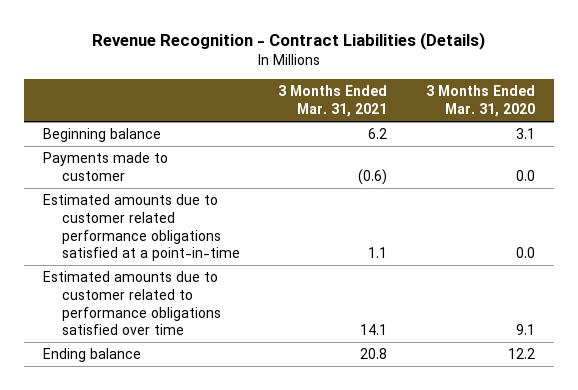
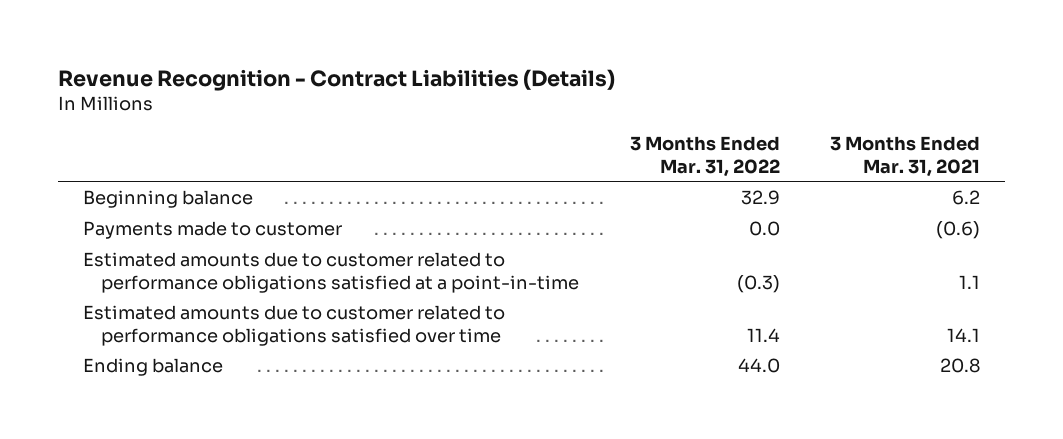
- | 3 Months Ended Mar. 31, 2021 | 3 Months Ended Mar. 31, 2020
+ | 3 Months Ended Mar. 31, 2022 | 3 Months Ended Mar. 31, 2021
- Estimated amounts due to customer related performance obligations satisfied at a point-in-time | 1.1 | 0.0
+ Estimated amounts due to customer related to performance obligations satisfied at a point-in-time | (0.3) | 1.1

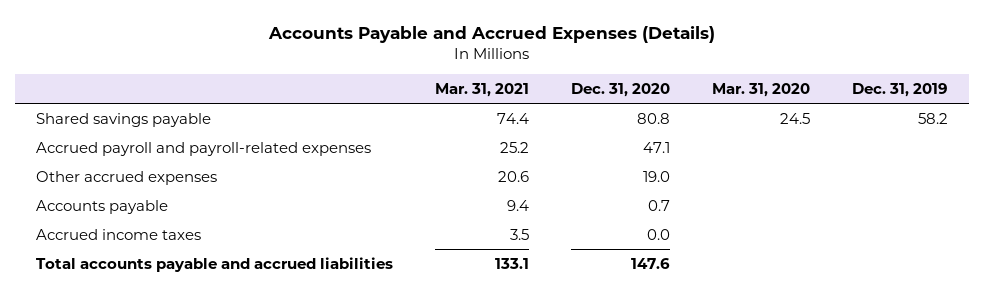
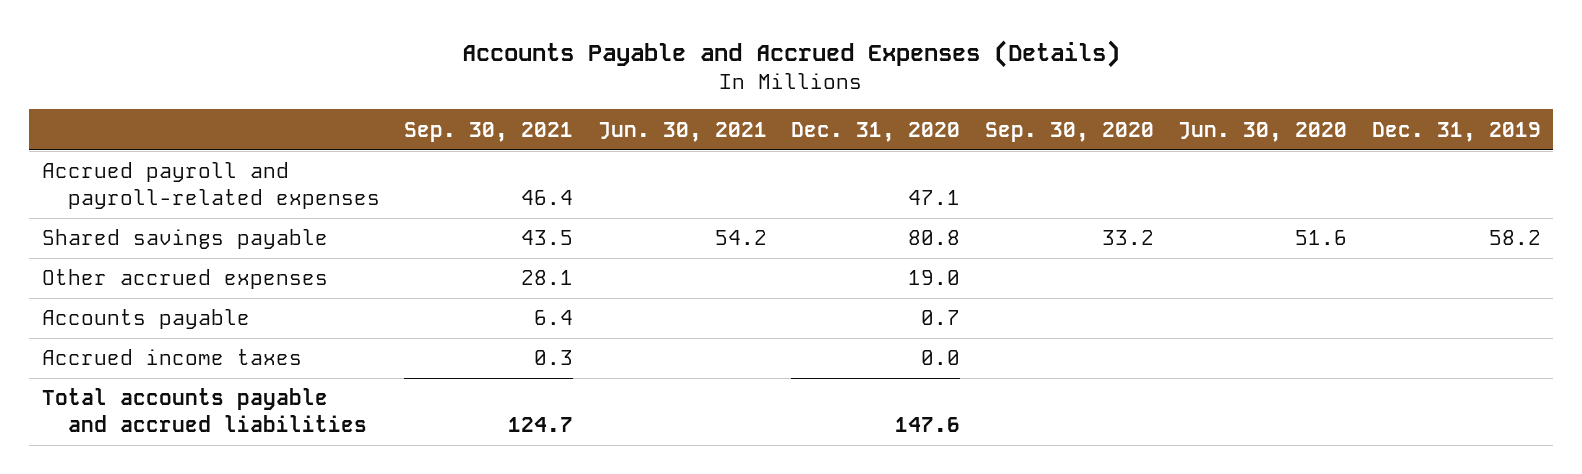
- | Mar. 31, 2021 | Dec. 31, 2020 | Mar. 31, 2020 | Dec. 31, 2019
+ | Sep. 30, 2021 | Jun. 30, 2021 | Dec. 31, 2020 | Sep. 30, 2020 | Jun. 30, 2020 | Dec. 31, 2019
moved down: Shared savings payable | 43.5 | 54.2 | 80.8 | 33.2 | 51.6 | 58.2

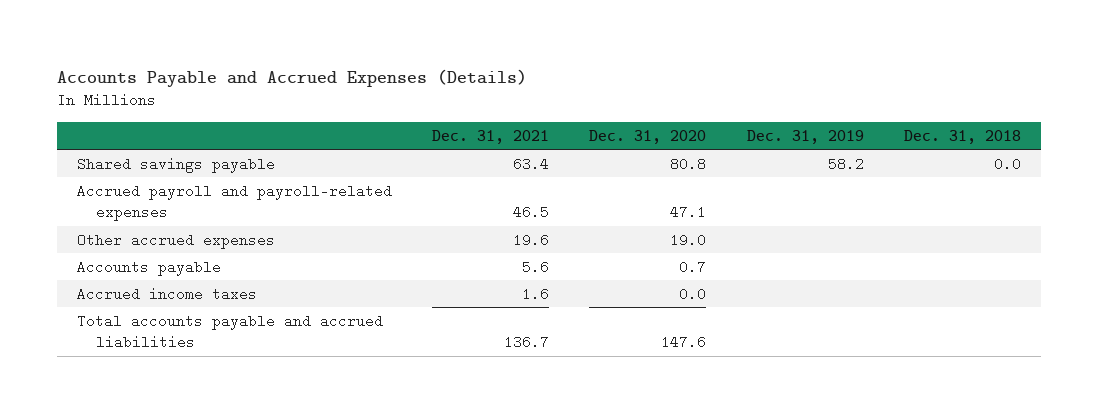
- | Sep. 30, 2021 | Jun. 30, 2021 | Dec. 31, 2020 | Sep. 30, 2020 | Jun. 30, 2020 | Dec. 31, 2019
+ | Dec. 31, 2021 | Dec. 31, 2020 | Dec. 31, 2019 | Dec. 31, 2018
moved down: Accrued payroll and payroll-related expenses | 46.5 | 47.1 | |

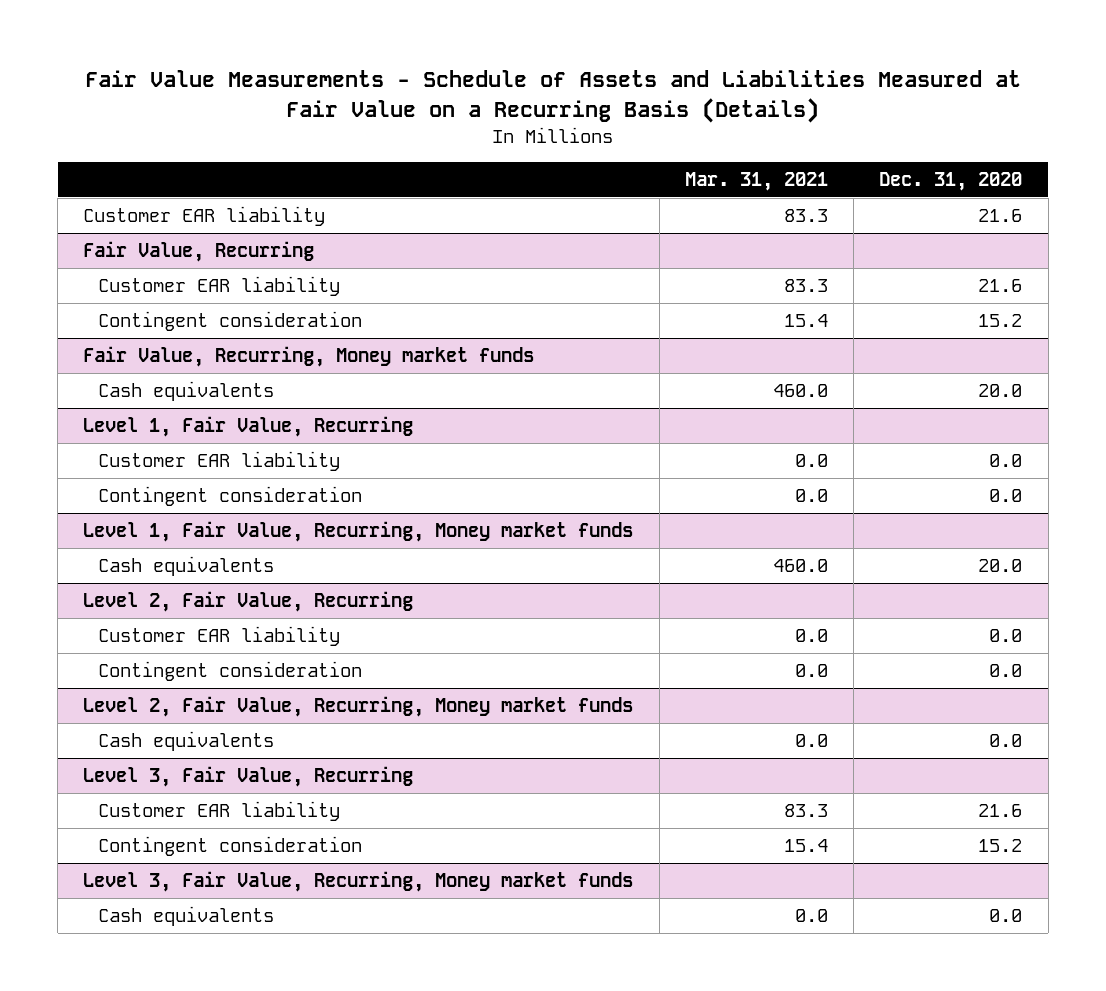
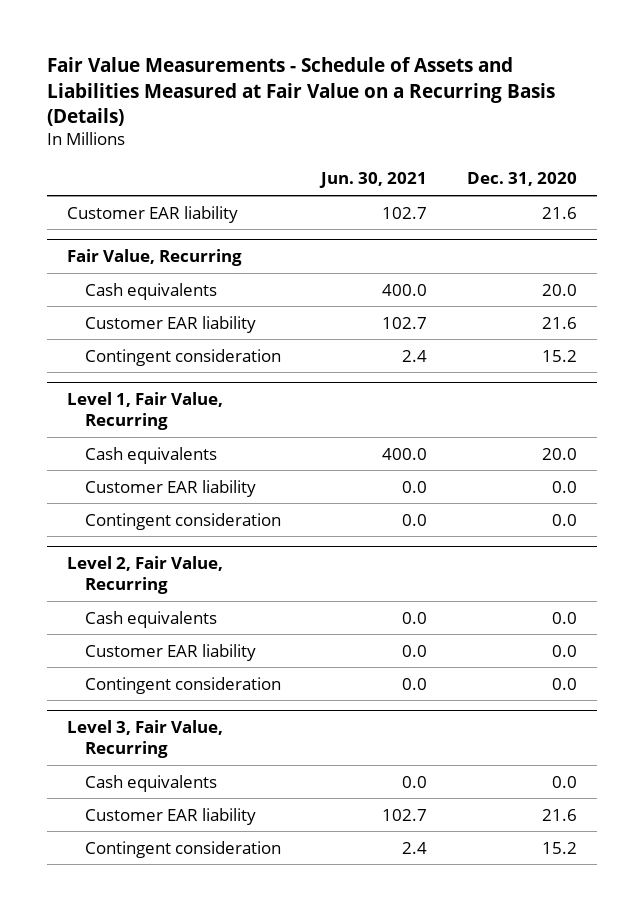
- | Mar. 31, 2021 | Dec. 31, 2020
+ | Jun. 30, 2021 | Dec. 31, 2020
@ Fair Value, Recurring
+ Cash equivalents | 400.0 | 20.0
- Fair Value, Recurring, Money market funds
- Cash equivalents | 460.0 | 20.0
@ Level 1, Fair Value, Recurring
+ Cash equivalents | 400.0 | 20.0
- Level 1, Fair Value, Recurring, Money market funds
- Cash equivalents | 460.0 | 20.0
@ Level 2, Fair Value, Recurring
+ Cash equivalents | 0.0 | 0.0
- Level 2, Fair Value, Recurring, Money market funds
- Cash equivalents | 0.0 | 0.0
@ Level 3, Fair Value, Recurring
+ Cash equivalents | 0.0 | 0.0
- Level 3, Fair Value, Recurring, Money market funds
- Cash equivalents | 0.0 | 0.0

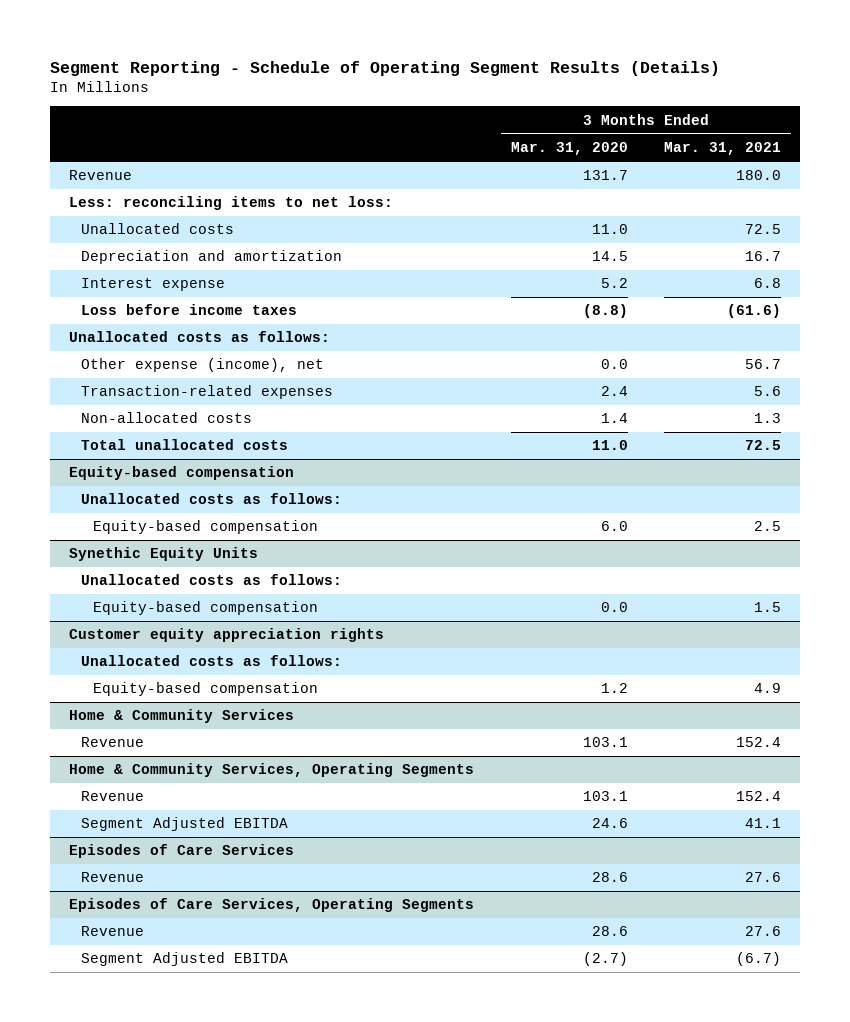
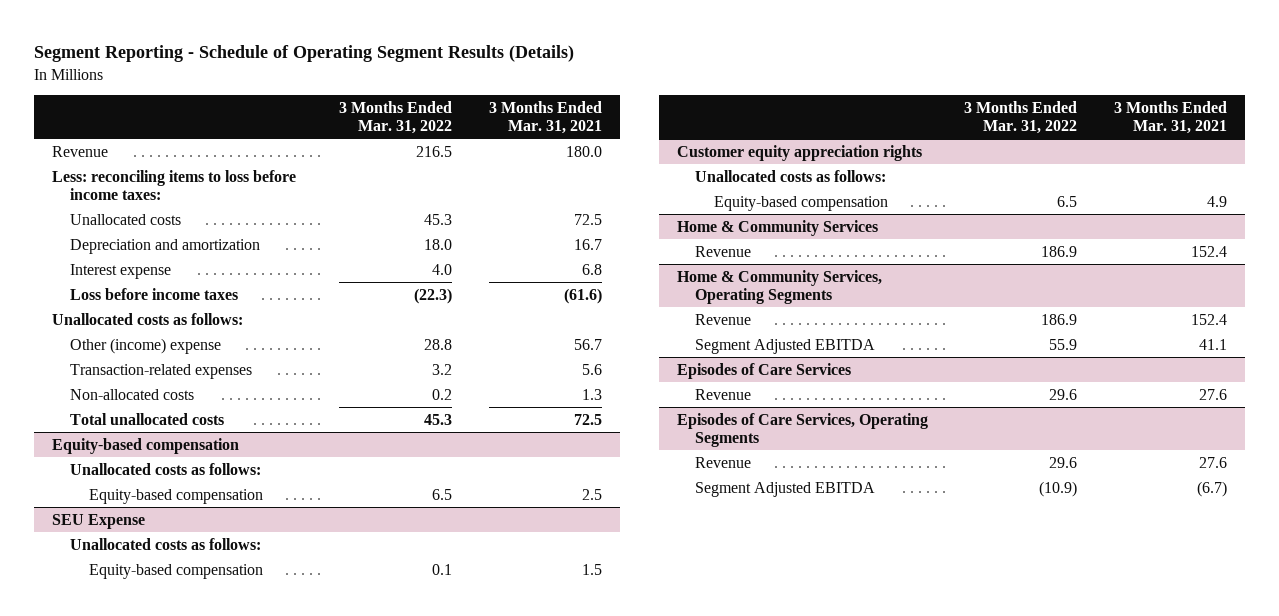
- | 3 Months Ended Mar. 31, 2020 | 3 Months Ended Mar. 31, 2021
+ | 3 Months Ended Mar. 31, 2022 | 3 Months Ended Mar. 31, 2021
- Less: reconciling items to net loss:
+ Less: reconciling items to loss before income taxes:
- Other expense (income), net | 0.0 | 56.7
+ Other (income) expense | 28.8 | 56.7
- Synethic Equity Units
+ SEU Expense

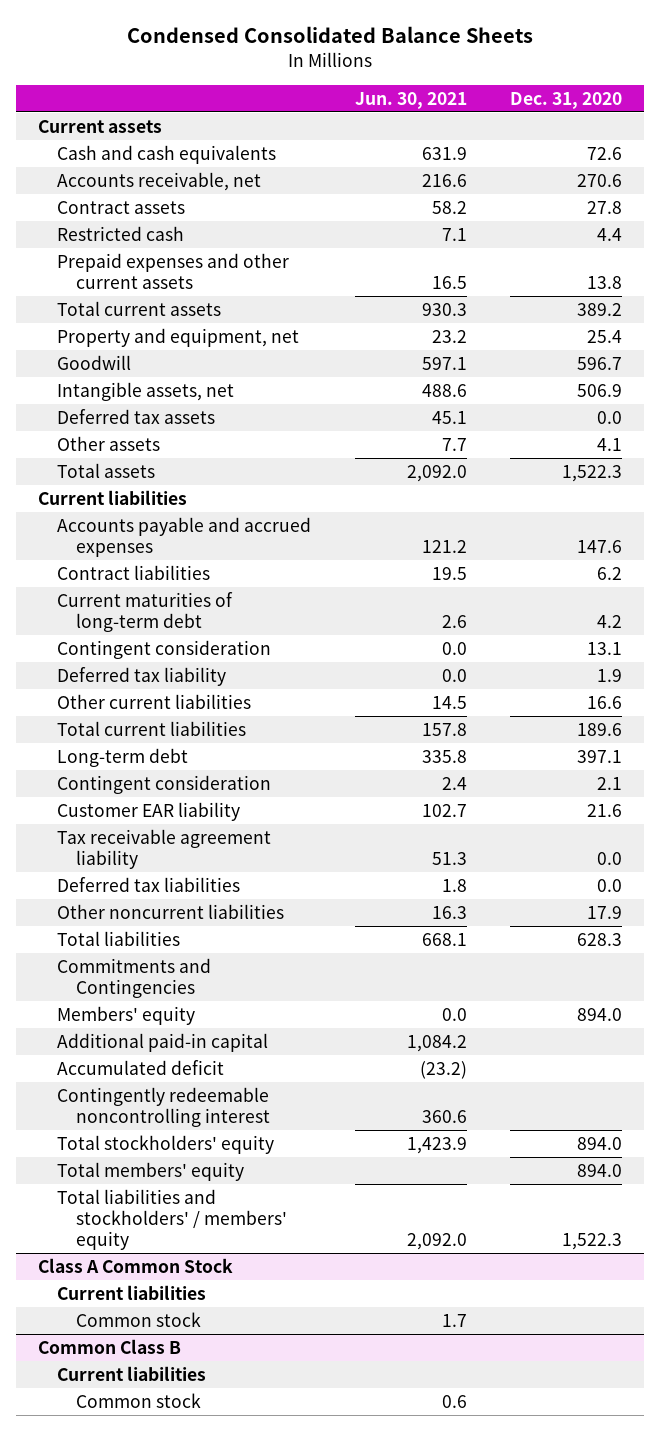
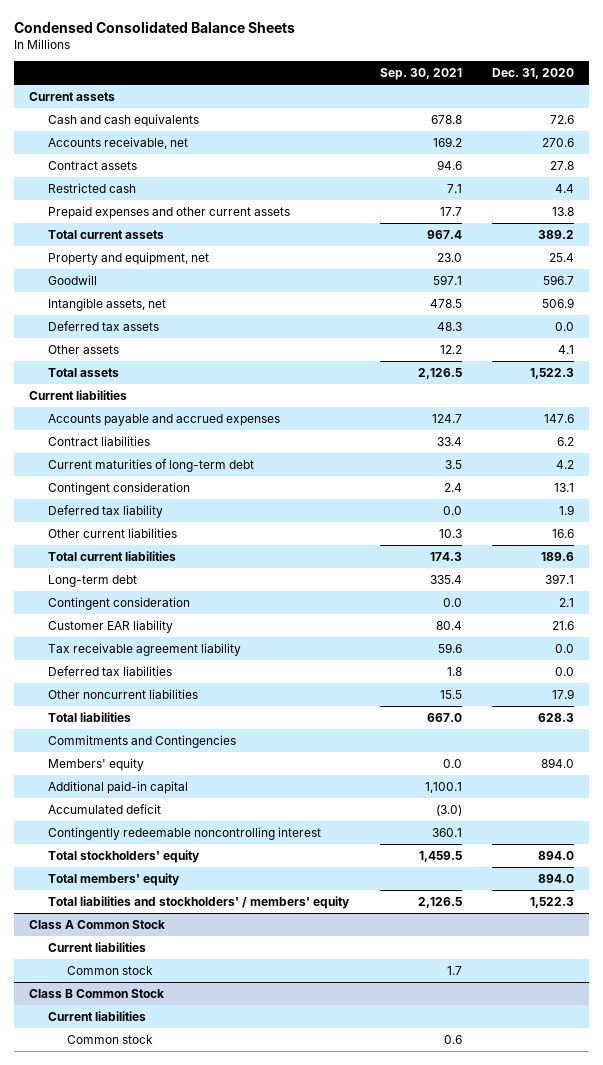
- | Jun. 30, 2021 | Dec. 31, 2020
+ | Sep. 30, 2021 | Dec. 31, 2020
- Common Class B
+ Class B Common Stock

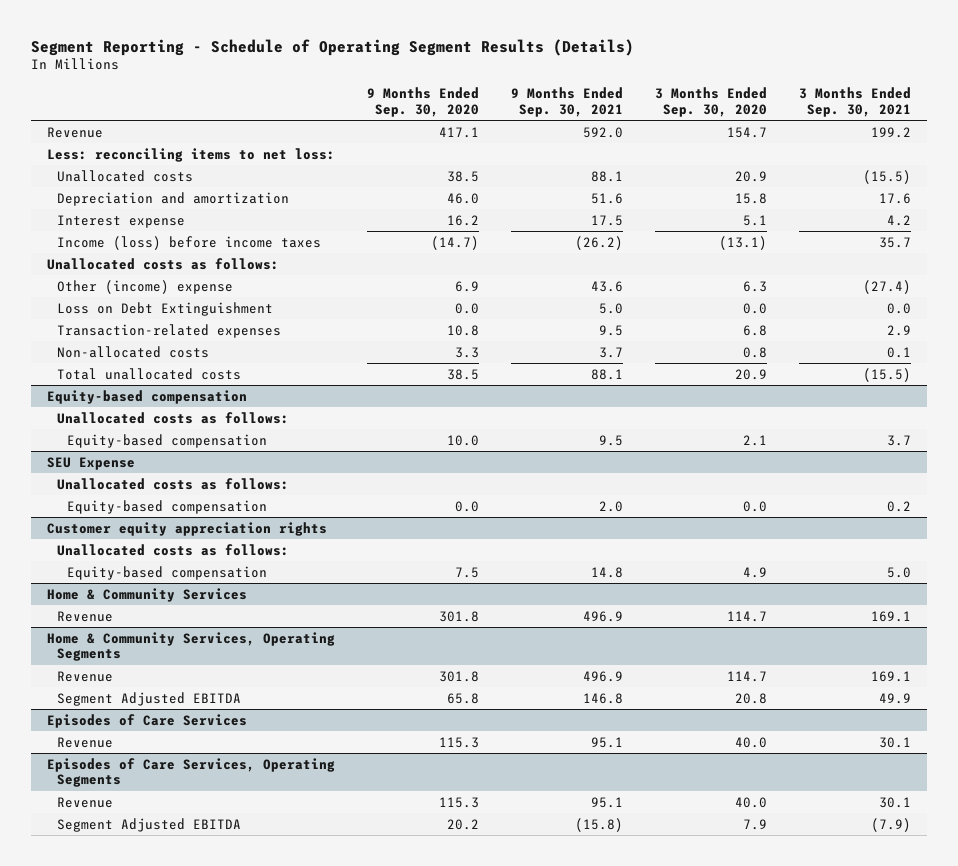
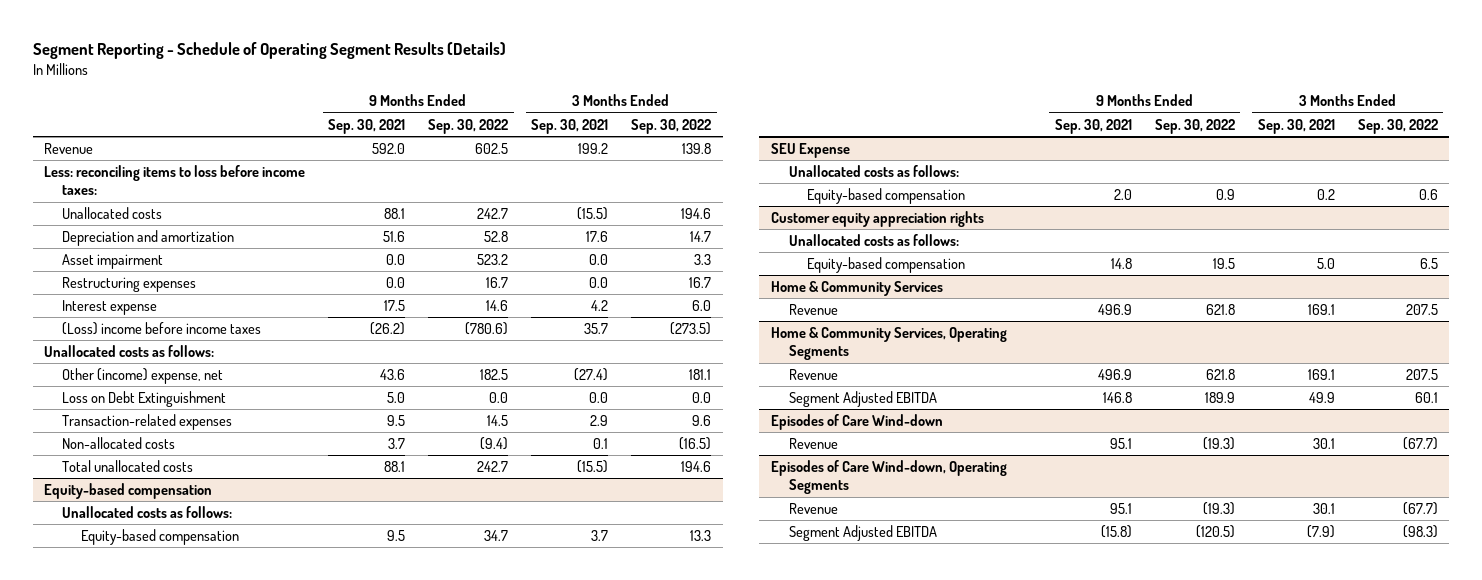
- | 9 Months Ended Sep. 30, 2020 | 9 Months Ended Sep. 30, 2021 | 3 Months Ended Sep. 30, 2020 | 3 Months Ended Sep. 30, 2021
+ | 9 Months Ended Sep. 30, 2021 | 9 Months Ended Sep. 30, 2022 | 3 Months Ended Sep. 30, 2021 | 3 Months Ended Sep. 30, 2022
- Less: reconciling items to net loss:
+ Less: reconciling items to loss before income taxes:
+ Asset impairment | 0.0 | 523.2 | 0.0 | 3.3
+ Restructuring expenses | 0.0 | 16.7 | 0.0 | 16.7
- Income (loss) before income taxes | (14.7) | (26.2) | (13.1) | 35.7
+ (Loss) income before income taxes | (26.2) | (780.6) | 35.7 | (273.5)
- Other (income) expense | 6.9 | 43.6 | 6.3 | (27.4)
+ Other (income) expense, net | 43.6 | 182.5 | (27.4) | 181.1
- Episodes of Care Services
+ Episodes of Care Wind-down
- Episodes of Care Services, Operating Segments
+ Episodes of Care Wind-down, Operating Segments

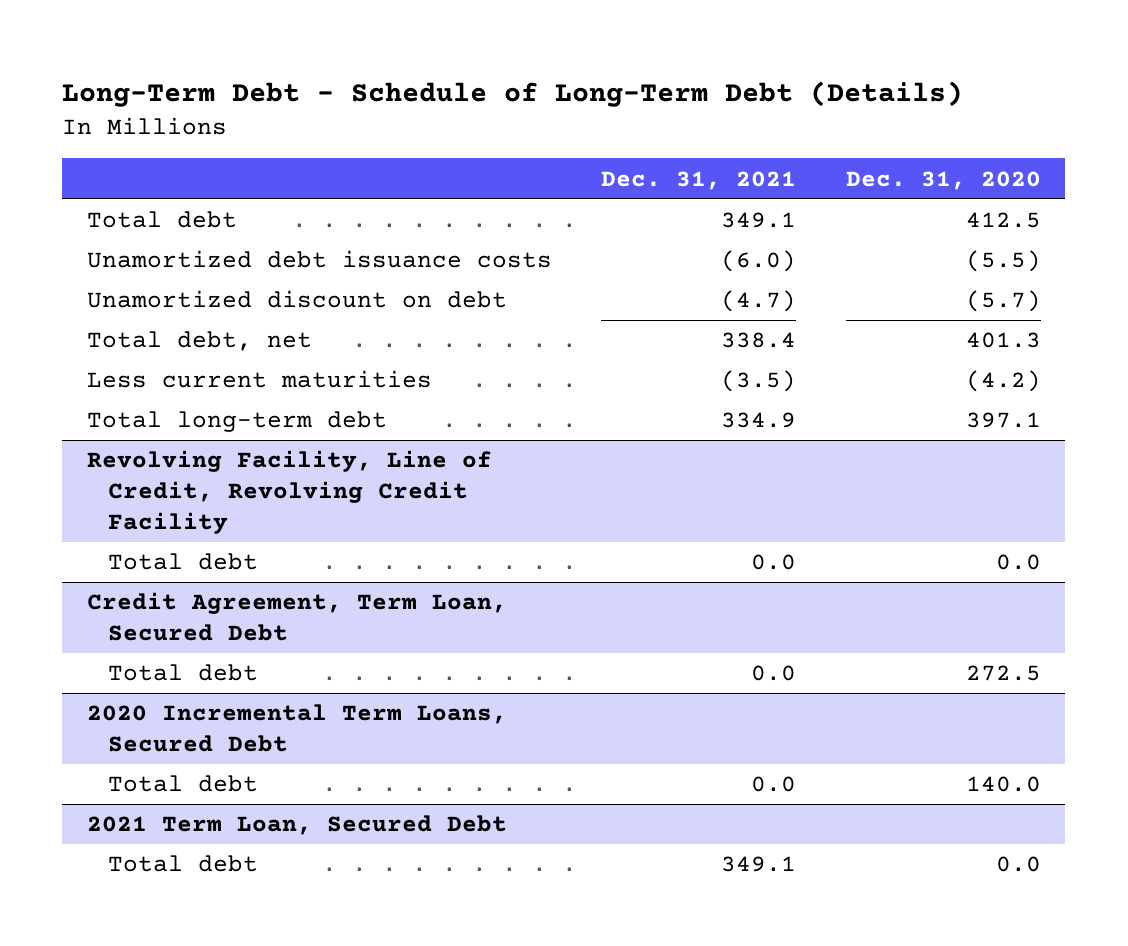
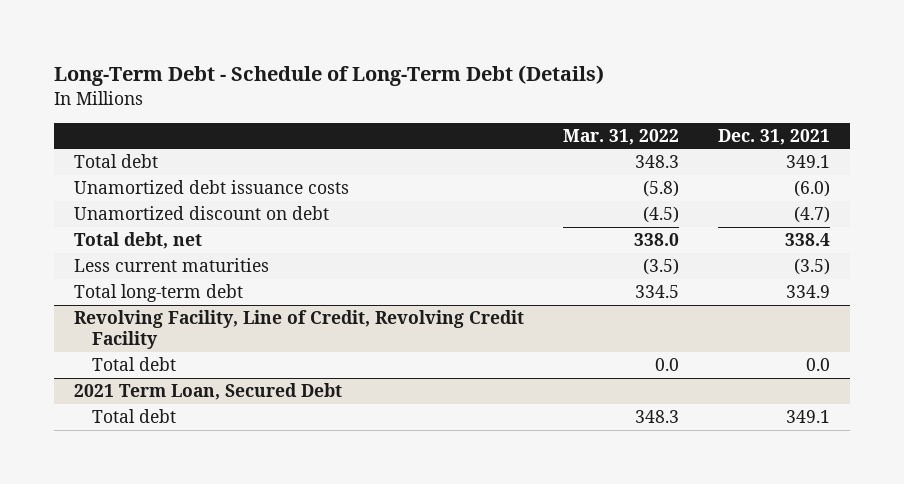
- | Dec. 31, 2021 | Dec. 31, 2020
+ | Mar. 31, 2022 | Dec. 31, 2021
- Credit Agreement, Term Loan, Secured Debt
- Total debt | 0.0 | 272.5
- 2020 Incremental Term Loans, Secured Debt
- Total debt | 0.0 | 140.0

